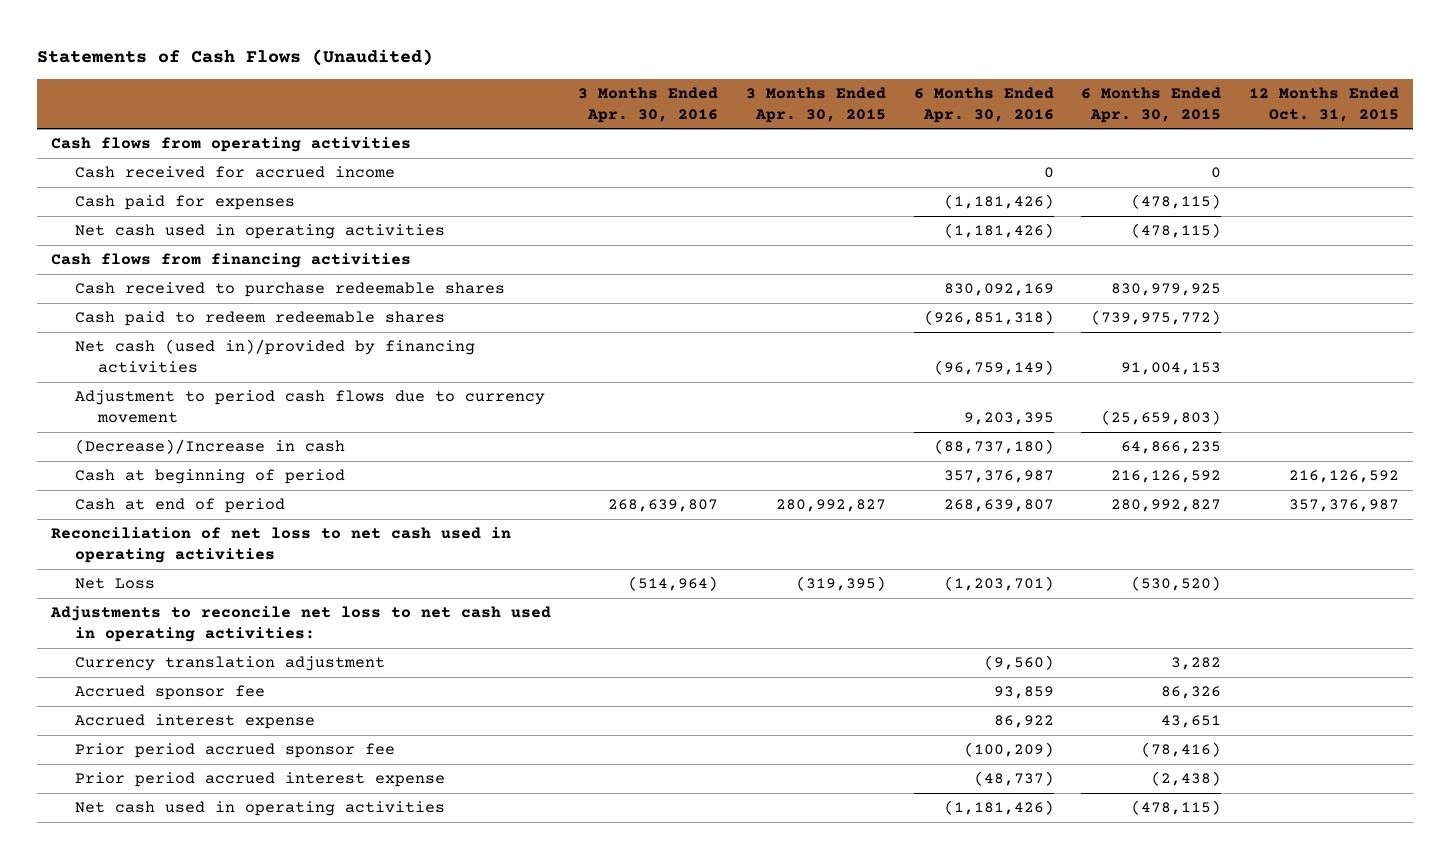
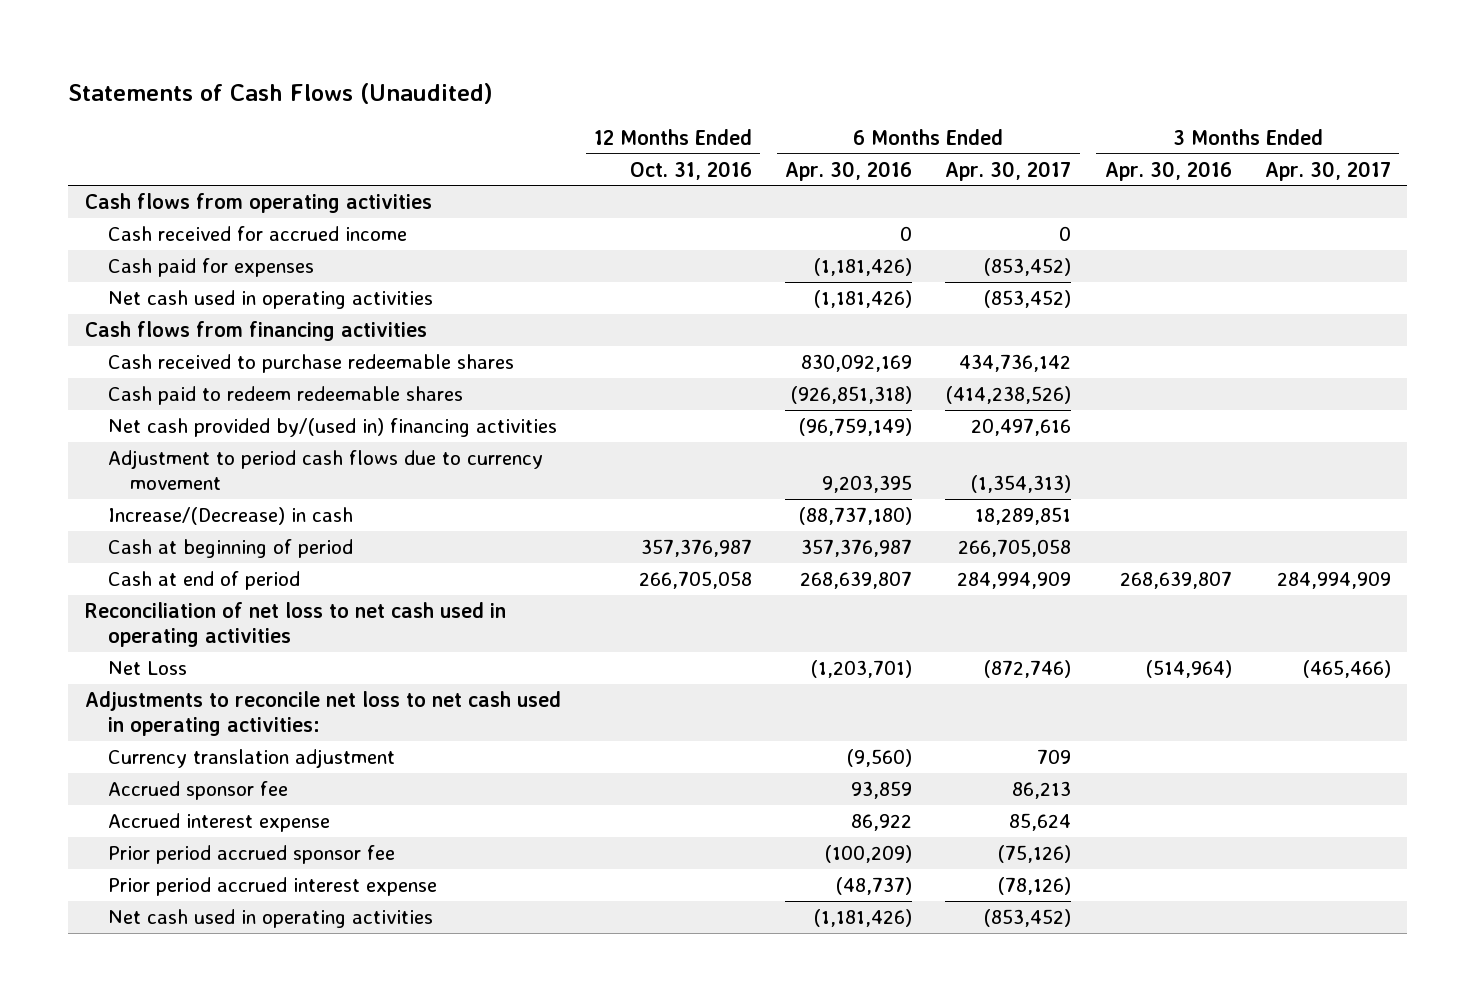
- | 3 Months Ended Apr. 30, 2016 | 3 Months Ended Apr. 30, 2015 | 6 Months Ended Apr. 30, 2016 | 6 Months Ended Apr. 30, 2015 | 12 Months Ended Oct. 31, 2015
+ | 12 Months Ended Oct. 31, 2016 | 6 Months Ended Apr. 30, 2016 | 6 Months Ended Apr. 30, 2017 | 3 Months Ended Apr. 30, 2016 | 3 Months Ended Apr. 30, 2017
- Net cash (used in)/provided by financing activities | | | (96,759,149) | 91,004,153 |
+ Net cash provided by/(used in) financing activities | | (96,759,149) | 20,497,616 | |
- (Decrease)/Increase in cash | | | (88,737,180) | 64,866,235 |
+ Increase/(Decrease) in cash | | (88,737,180) | 18,289,851 | |

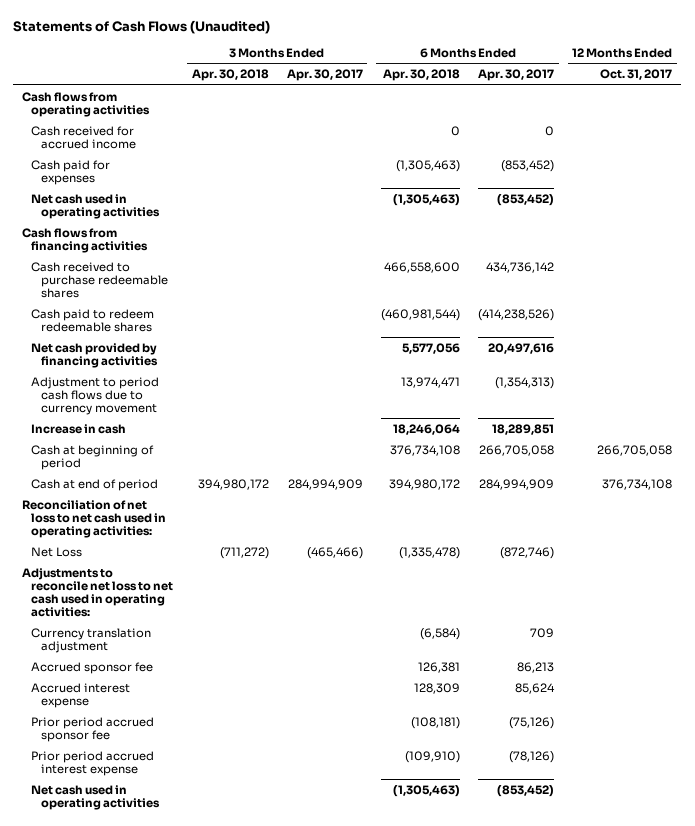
- | 12 Months Ended Oct. 31, 2016 | 6 Months Ended Apr. 30, 2016 | 6 Months Ended Apr. 30, 2017 | 3 Months Ended Apr. 30, 2016 | 3 Months Ended Apr. 30, 2017
+ | 3 Months Ended Apr. 30, 2018 | 3 Months Ended Apr. 30, 2017 | 6 Months Ended Apr. 30, 2018 | 6 Months Ended Apr. 30, 2017 | 12 Months Ended Oct. 31, 2017
- Net cash provided by/(used in) financing activities | | (96,759,149) | 20,497,616 | |
+ Net cash provided by financing activities | | | 5,577,056 | 20,497,616 |
- Increase/(Decrease) in cash | | (88,737,180) | 18,289,851 | |
+ Increase in cash | | | 18,246,064 | 18,289,851 |
- Reconciliation of net loss to net cash used in operating activities
+ Reconciliation of net loss to net cash used in operating activities:

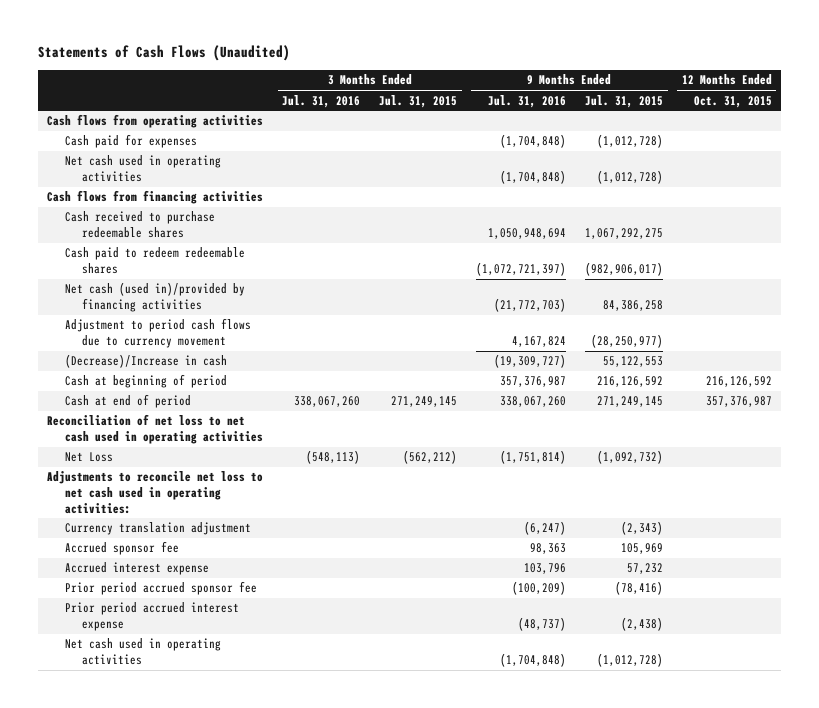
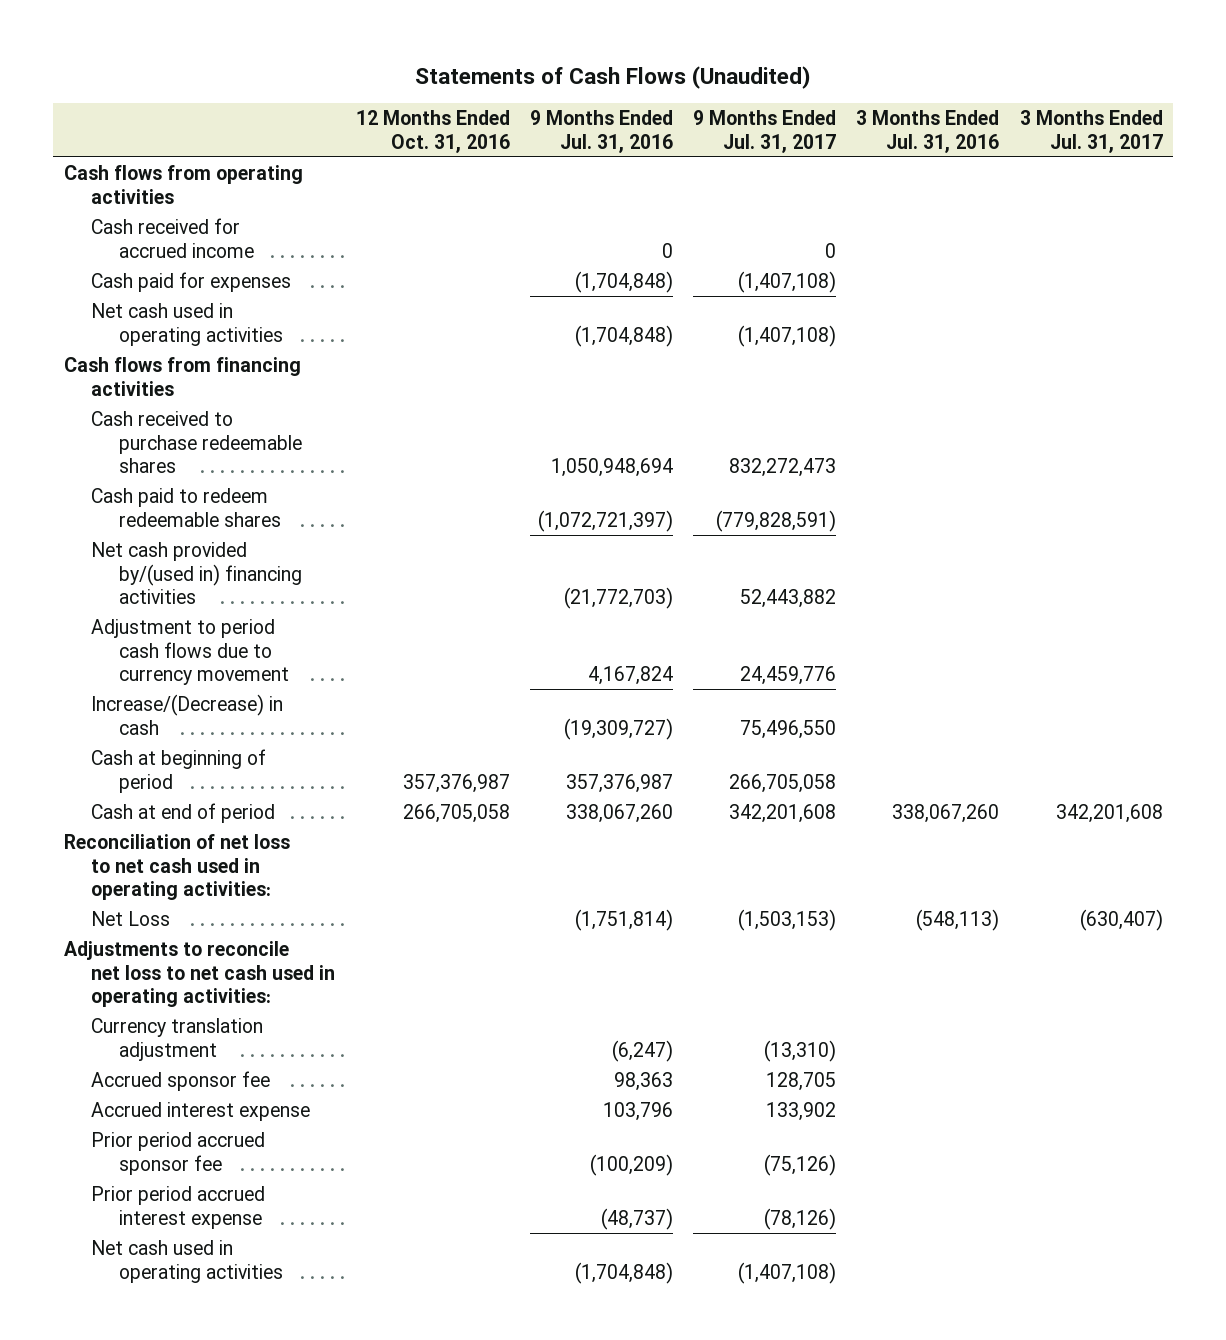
- | 3 Months Ended Jul. 31, 2016 | 3 Months Ended Jul. 31, 2015 | 9 Months Ended Jul. 31, 2016 | 9 Months Ended Jul. 31, 2015 | 12 Months Ended Oct. 31, 2015
+ | 12 Months Ended Oct. 31, 2016 | 9 Months Ended Jul. 31, 2016 | 9 Months Ended Jul. 31, 2017 | 3 Months Ended Jul. 31, 2016 | 3 Months Ended Jul. 31, 2017
+ Cash received for accrued income | | 0 | 0 | |
- Net cash (used in)/provided by financing activities | | | (21,772,703) | 84,386,258 |
+ Net cash provided by/(used in) financing activities | | (21,772,703) | 52,443,882 | |
- (Decrease)/Increase in cash | | | (19,309,727) | 55,122,553 |
+ Increase/(Decrease) in cash | | (19,309,727) | 75,496,550 | |
- Reconciliation of net loss to net cash used in operating activities
+ Reconciliation of net loss to net cash used in operating activities:

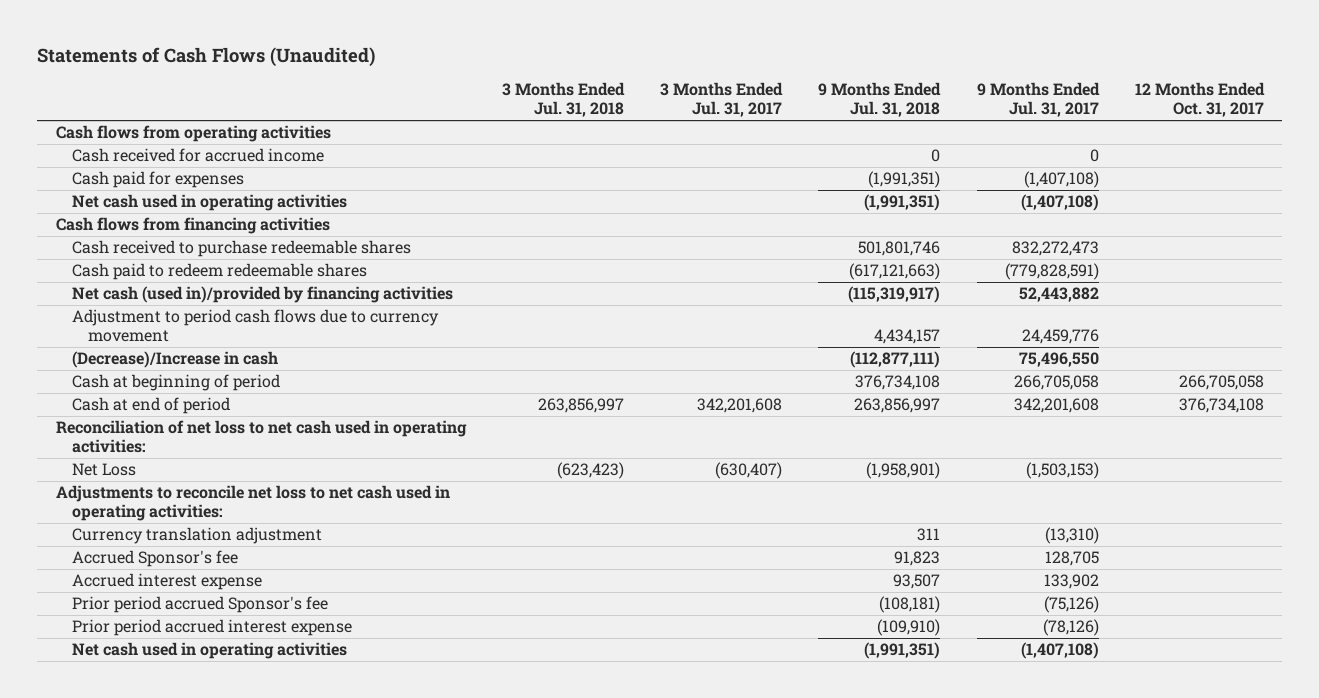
- | 12 Months Ended Oct. 31, 2016 | 9 Months Ended Jul. 31, 2016 | 9 Months Ended Jul. 31, 2017 | 3 Months Ended Jul. 31, 2016 | 3 Months Ended Jul. 31, 2017
+ | 3 Months Ended Jul. 31, 2018 | 3 Months Ended Jul. 31, 2017 | 9 Months Ended Jul. 31, 2018 | 9 Months Ended Jul. 31, 2017 | 12 Months Ended Oct. 31, 2017
- Net cash provided by/(used in) financing activities | | (21,772,703) | 52,443,882 | |
+ Net cash (used in)/provided by financing activities | | | (115,319,917) | 52,443,882 |
- Increase/(Decrease) in cash | | (19,309,727) | 75,496,550 | |
+ (Decrease)/Increase in cash | | | (112,877,111) | 75,496,550 |
- Accrued sponsor fee | | 98,363 | 128,705 | |
+ Accrued Sponsor's fee | | | 91,823 | 128,705 |
- Prior period accrued sponsor fee | | (100,209) | (75,126) | |
+ Prior period accrued Sponsor's fee | | | (108,181) | (75,126) |

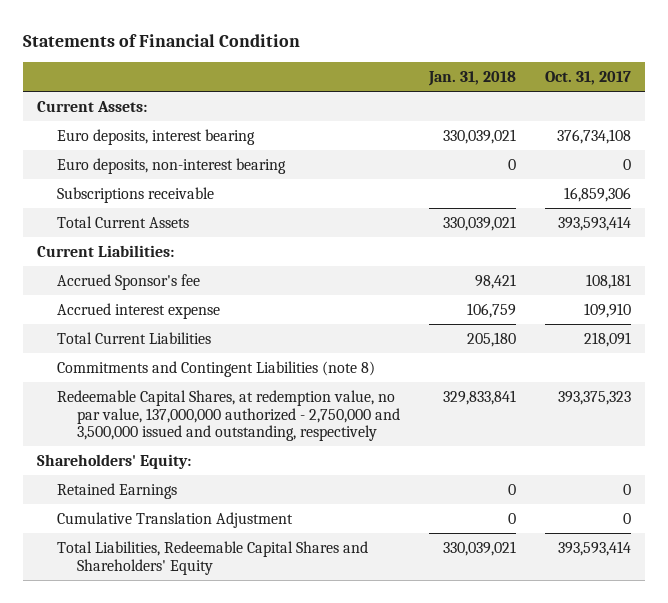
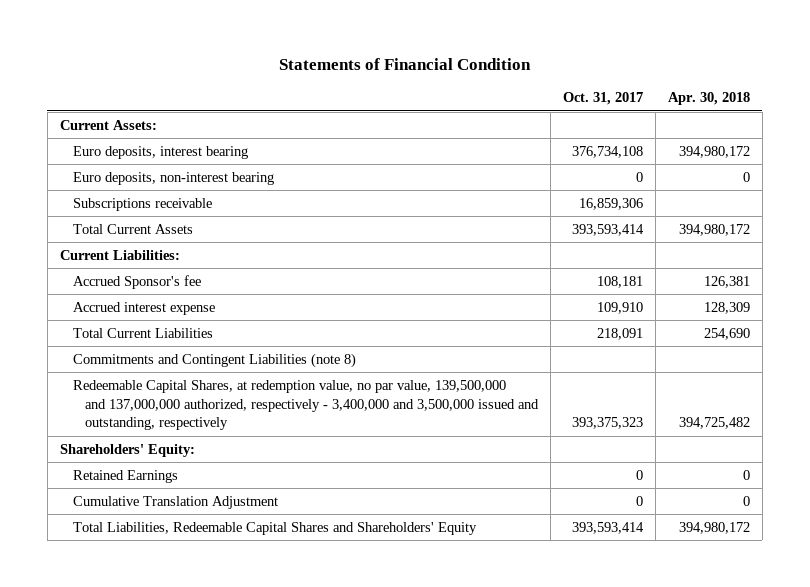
- | Jan. 31, 2018 | Oct. 31, 2017
+ | Oct. 31, 2017 | Apr. 30, 2018
- Redeemable Capital Shares, at redemption value, no par value, 137,000,000 authorized - 2,750,000 and 3,500,000 issued and outstanding, respectively | 329,833,841 | 393,375,323
+ Redeemable Capital Shares, at redemption value, no par value, 139,500,000 and 137,000,000 authorized, respectively - 3,400,000 and 3,500,000 issued and outstanding, respectively | 393,375,323 | 394,725,482

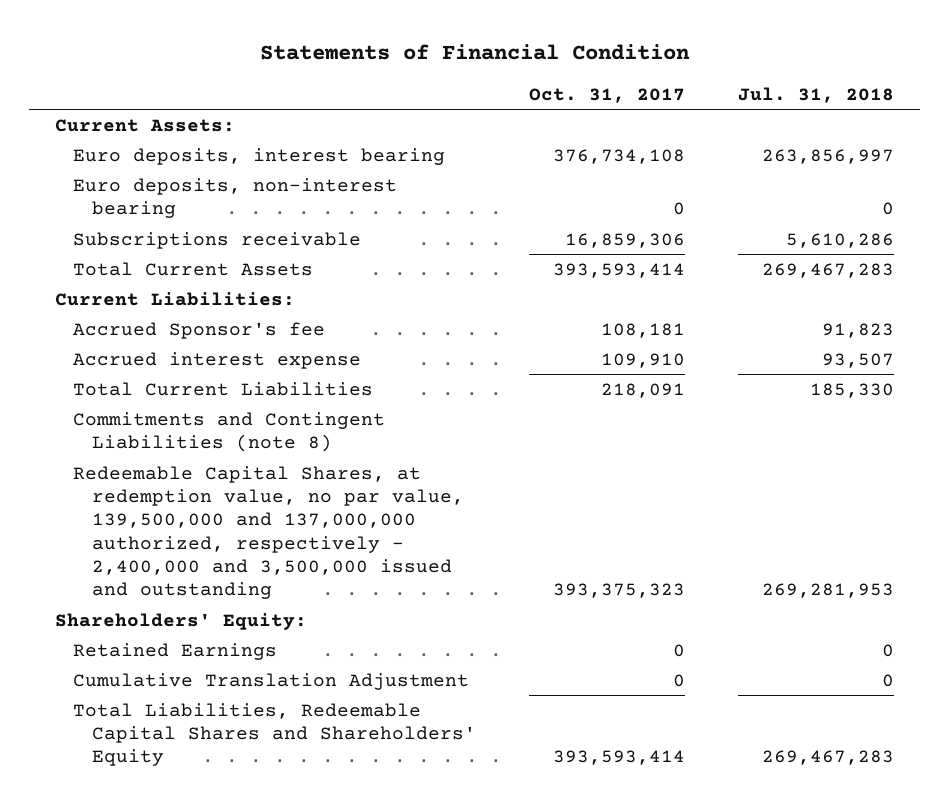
- | Oct. 31, 2017 | Apr. 30, 2018
+ | Oct. 31, 2017 | Jul. 31, 2018
- Redeemable Capital Shares, at redemption value, no par value, 139,500,000 and 137,000,000 authorized, respectively - 3,400,000 and 3,500,000 issued and outstanding, respectively | 393,375,323 | 394,725,482
+ Redeemable Capital Shares, at redemption value, no par value, 139,500,000 and 137,000,000 authorized, respectively - 2,400,000 and 3,500,000 issued and outstanding | 393,375,323 | 269,281,953

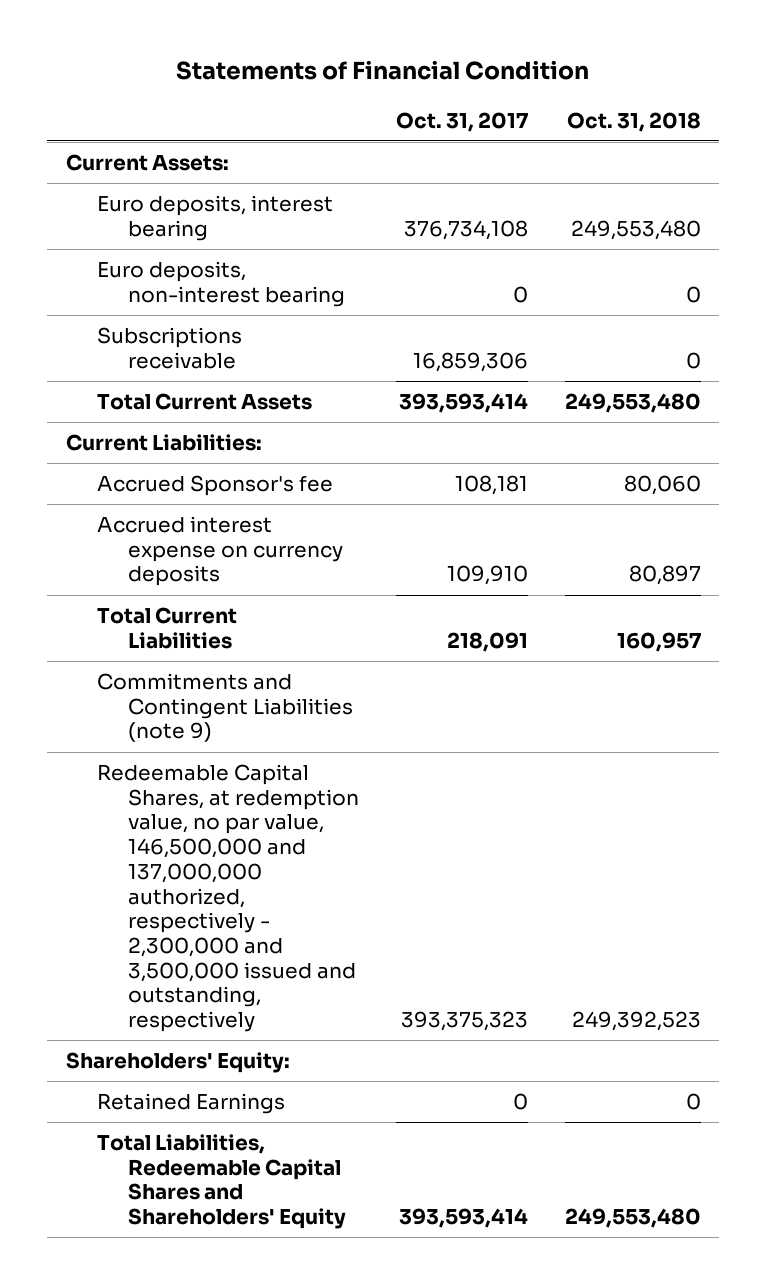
- | Oct. 31, 2017 | Jul. 31, 2018
+ | Oct. 31, 2017 | Oct. 31, 2018
- Accrued interest expense | 109,910 | 93,507
+ Accrued interest expense on currency deposits | 109,910 | 80,897
- Commitments and Contingent Liabilities (note 8)
- Redeemable Capital Shares, at redemption value, no par value, 139,500,000 and 137,000,000 authorized, respectively - 2,400,000 and 3,500,000 issued and outstanding | 393,375,323 | 269,281,953
+ Commitments and Contingent Liabilities (note 9)
+ Redeemable Capital Shares, at redemption value, no par value, 146,500,000 and 137,000,000 authorized, respectively - 2,300,000 and 3,500,000 issued and outstanding, respectively | 393,375,323 | 249,392,523
- Cumulative Translation Adjustment | 0 | 0

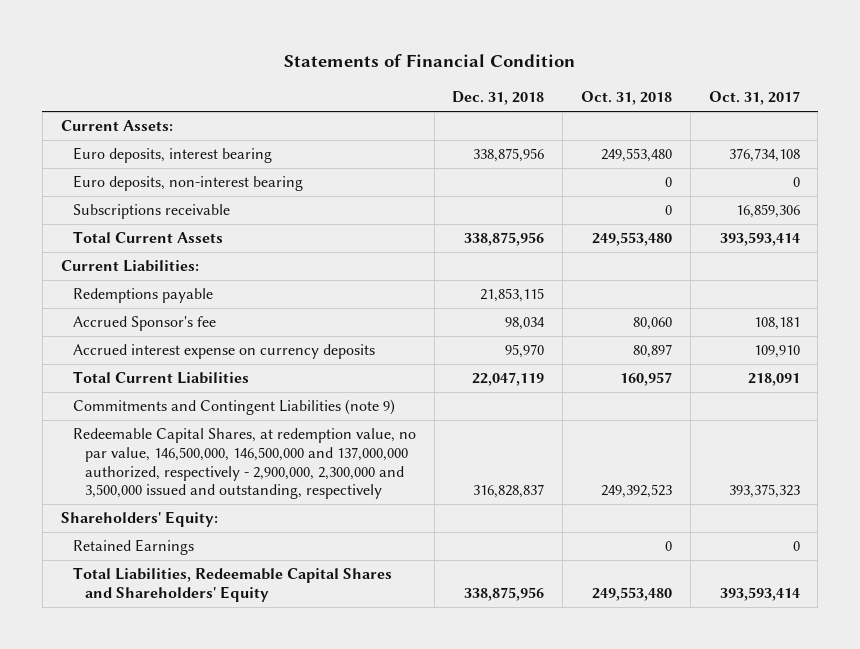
- | Oct. 31, 2017 | Oct. 31, 2018
+ | Dec. 31, 2018 | Oct. 31, 2018 | Oct. 31, 2017
+ Redemptions payable | 21,853,115 | |
- Redeemable Capital Shares, at redemption value, no par value, 146,500,000 and 137,000,000 authorized, respectively - 2,300,000 and 3,500,000 issued and outstanding, respectively | 393,375,323 | 249,392,523
+ Redeemable Capital Shares, at redemption value, no par value, 146,500,000, 146,500,000 and 137,000,000 authorized, respectively - 2,900,000, 2,300,000 and 3,500,000 issued and outstanding, respectively | 316,828,837 | 249,392,523 | 393,375,323

